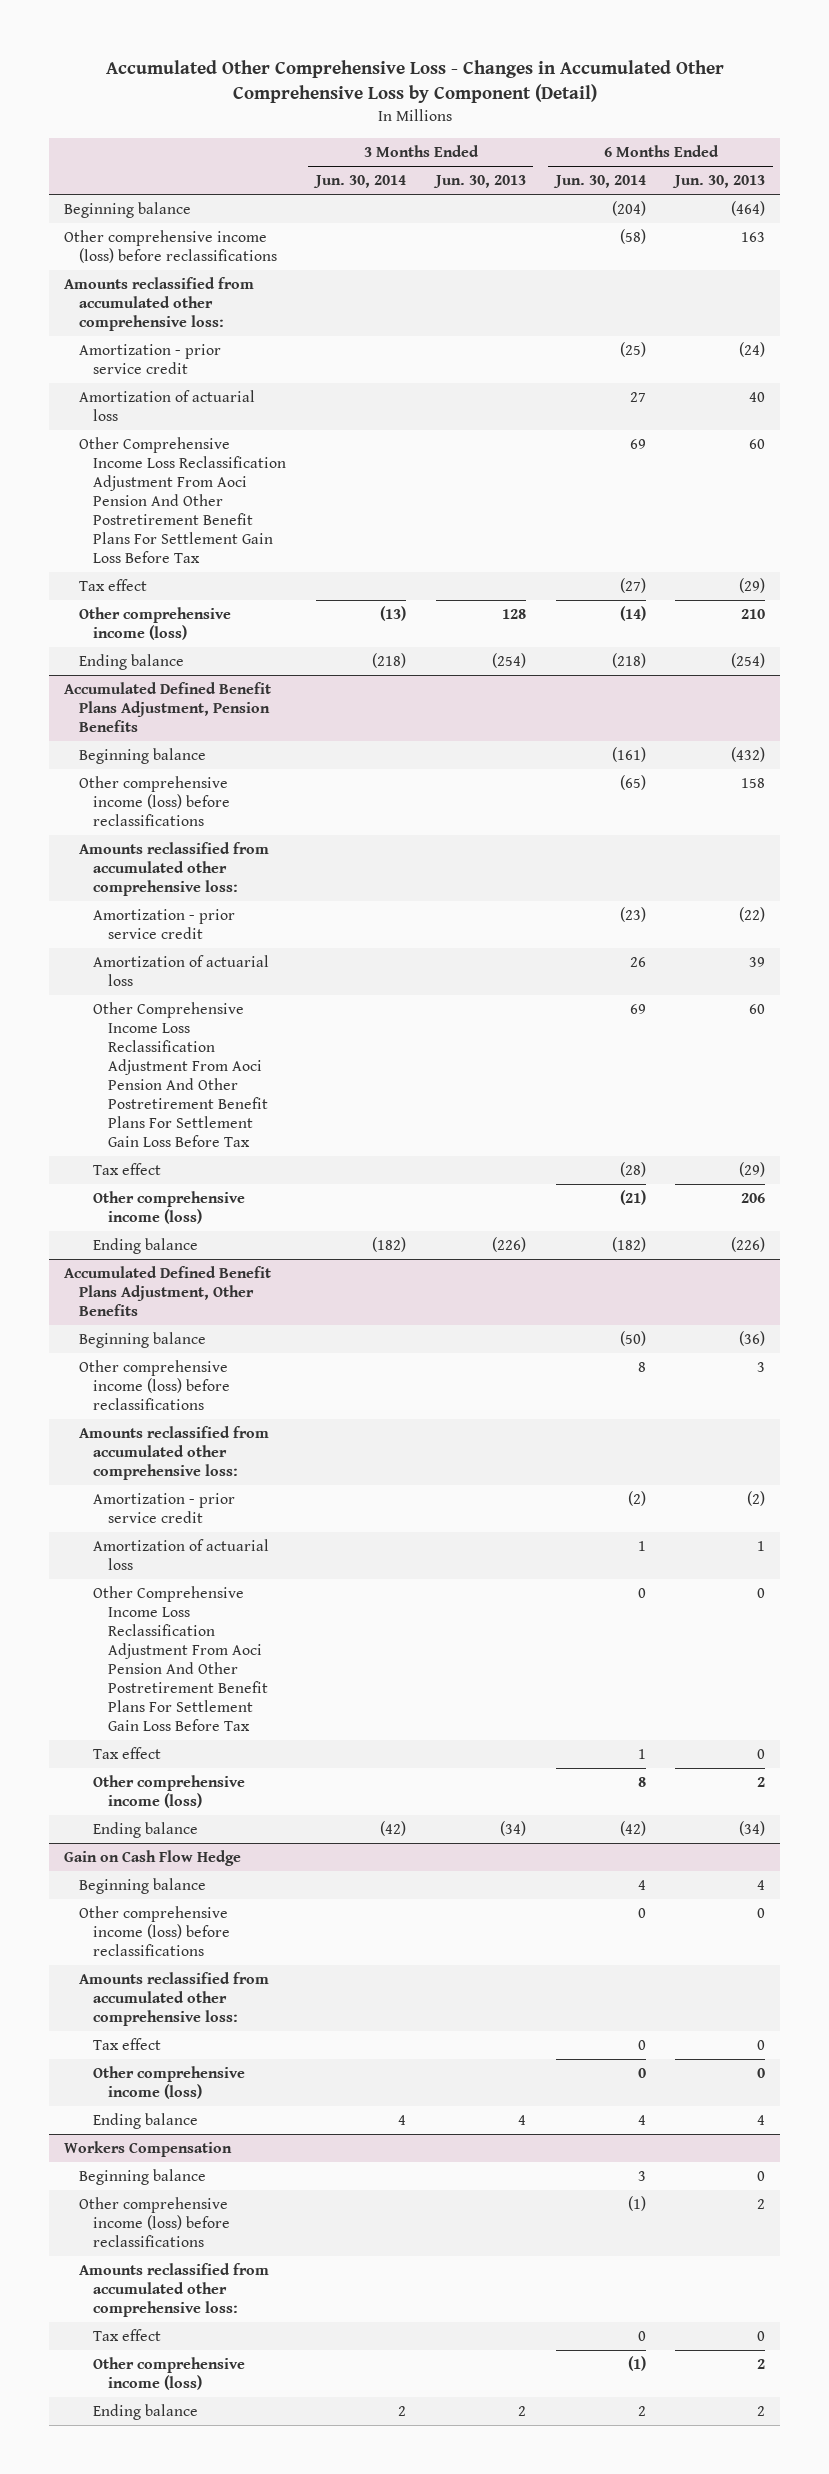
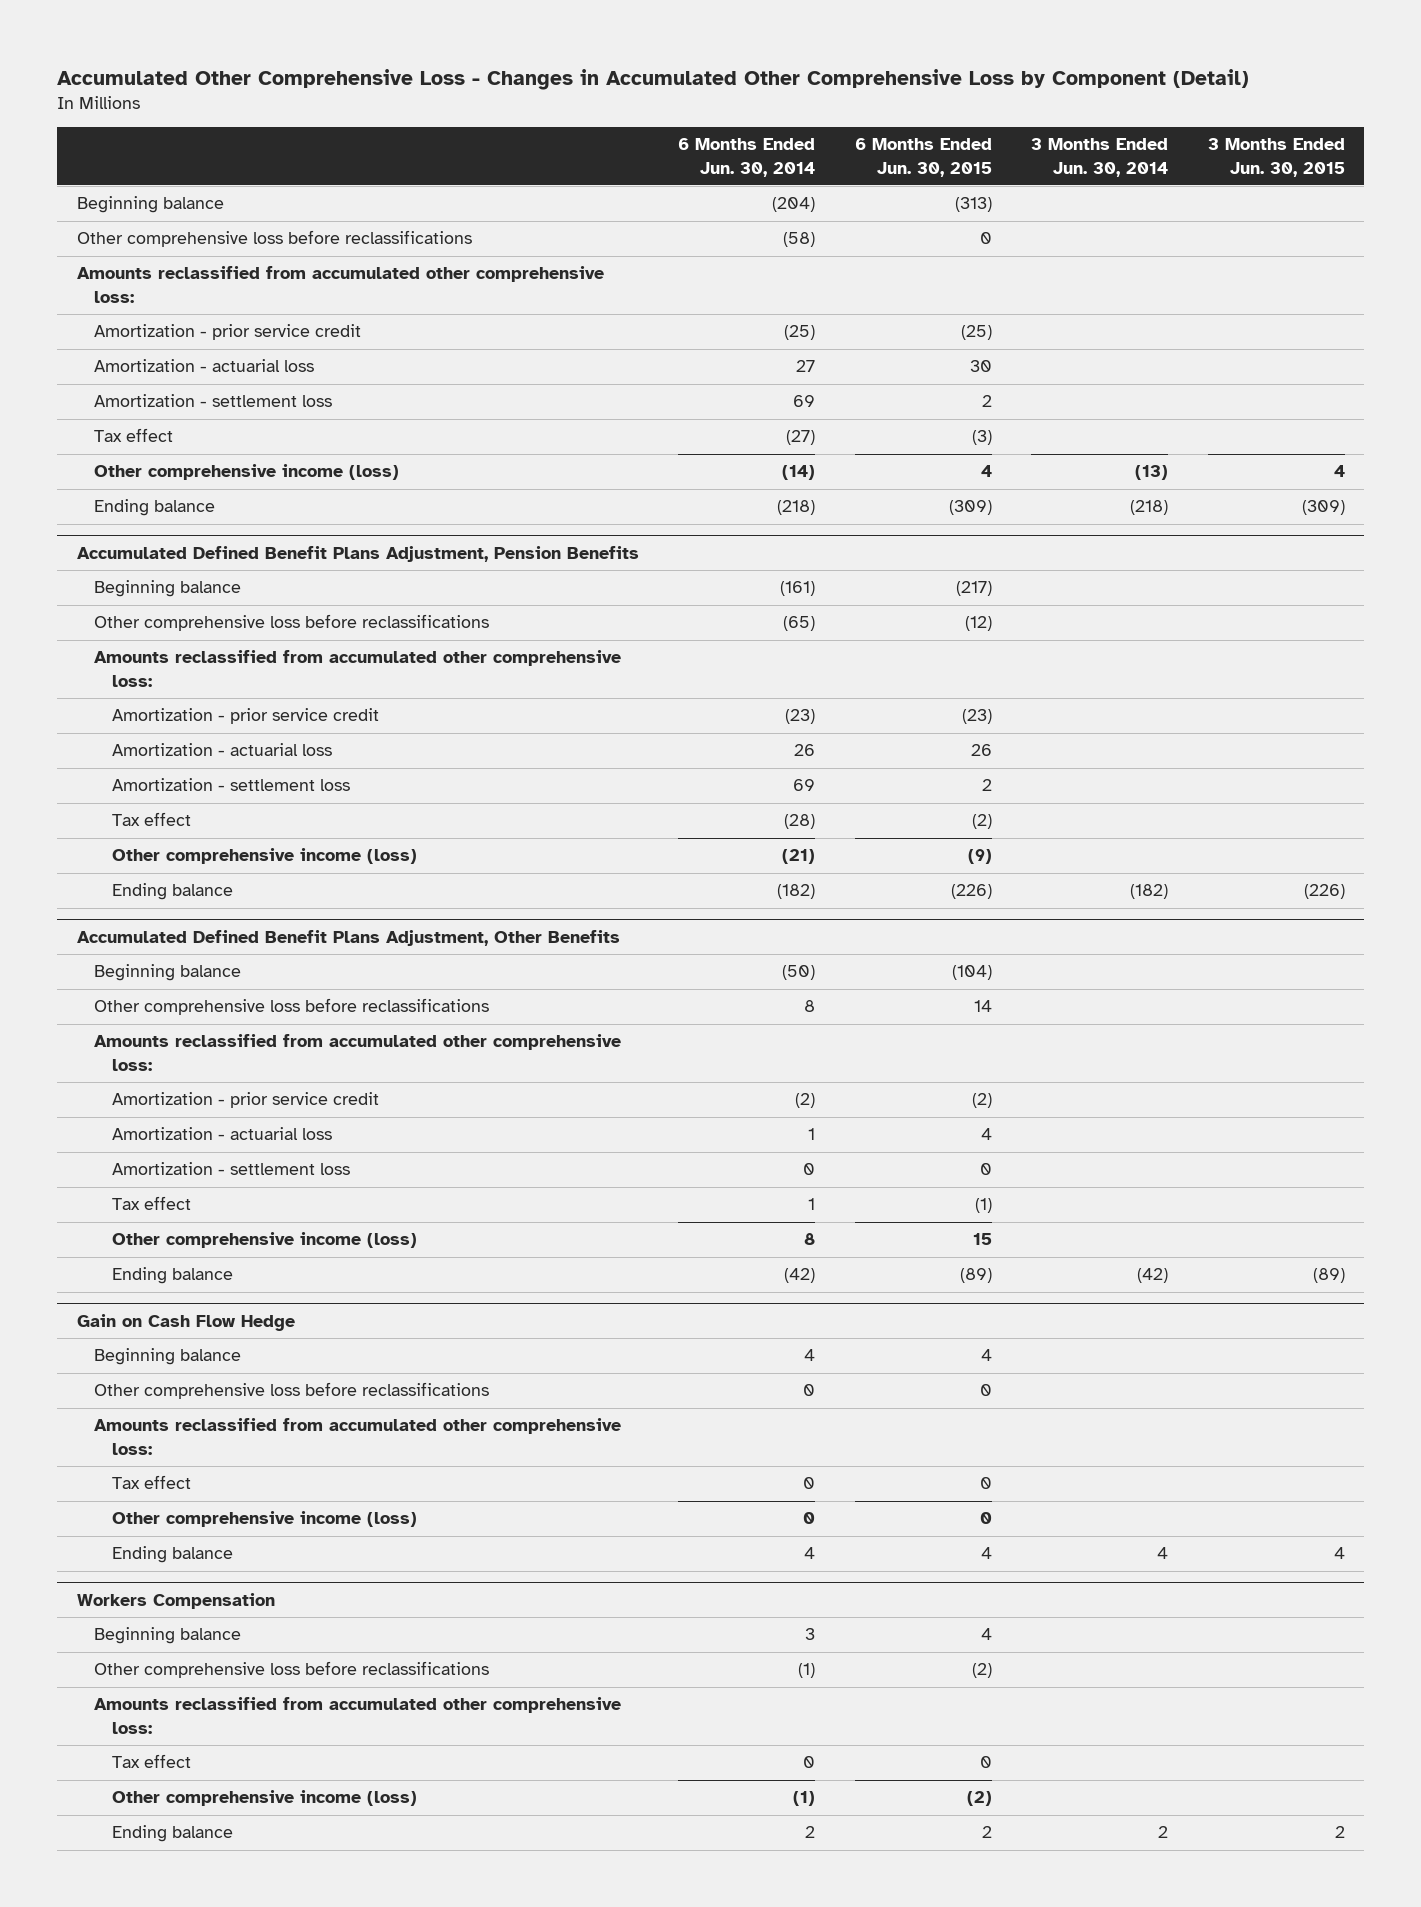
- | 3 Months Ended Jun. 30, 2014 | 3 Months Ended Jun. 30, 2013 | 6 Months Ended Jun. 30, 2014 | 6 Months Ended Jun. 30, 2013
+ | 6 Months Ended Jun. 30, 2014 | 6 Months Ended Jun. 30, 2015 | 3 Months Ended Jun. 30, 2014 | 3 Months Ended Jun. 30, 2015
- Other comprehensive income (loss) before reclassifications | | | (58) | 163
+ Other comprehensive loss before reclassifications | (58) | 0 | |
- Amortization of actuarial loss | | | 27 | 40
- Other Comprehensive Income Loss Reclassification Adjustment From Aoci Pension And Other Postretirement Benefit Plans For Settlement Gain Loss Before Tax | | | 69 | 60
+ Amortization - actuarial loss | 27 | 30 | |
+ Amortization - settlement loss | 69 | 2 | |
@ Accumulated Defined Benefit Plans Adjustment, Pension Benefits
- Other comprehensive income (loss) before reclassifications | | | (65) | 158
+ Other comprehensive loss before reclassifications | (65) | (12) | |
- Amortization of actuarial loss | | | 26 | 39
- Other Comprehensive Income Loss Reclassification Adjustment From Aoci Pension And Other Postretirement Benefit Plans For Settlement Gain Loss Before Tax | | | 69 | 60
+ Amortization - actuarial loss | 26 | 26 | |
+ Amortization - settlement loss | 69 | 2 | |
@ Accumulated Defined Benefit Plans Adjustment, Other Benefits
- Other comprehensive income (loss) before reclassifications | | | 8 | 3
+ Other comprehensive loss before reclassifications | 8 | 14 | |
- Amortization of actuarial loss | | | 1 | 1
- Other Comprehensive Income Loss Reclassification Adjustment From Aoci Pension And Other Postretirement Benefit Plans For Settlement Gain Loss Before Tax | | | 0 | 0
+ Amortization - actuarial loss | 1 | 4 | |
+ Amortization - settlement loss | 0 | 0 | |
@ Gain on Cash Flow Hedge
- Other comprehensive income (loss) before reclassifications | | | 0 | 0
+ Other comprehensive loss before reclassifications | 0 | 0 | |
@ Workers Compensation
- Other comprehensive income (loss) before reclassifications | | | (1) | 2
+ Other comprehensive loss before reclassifications | (1) | (2) | |

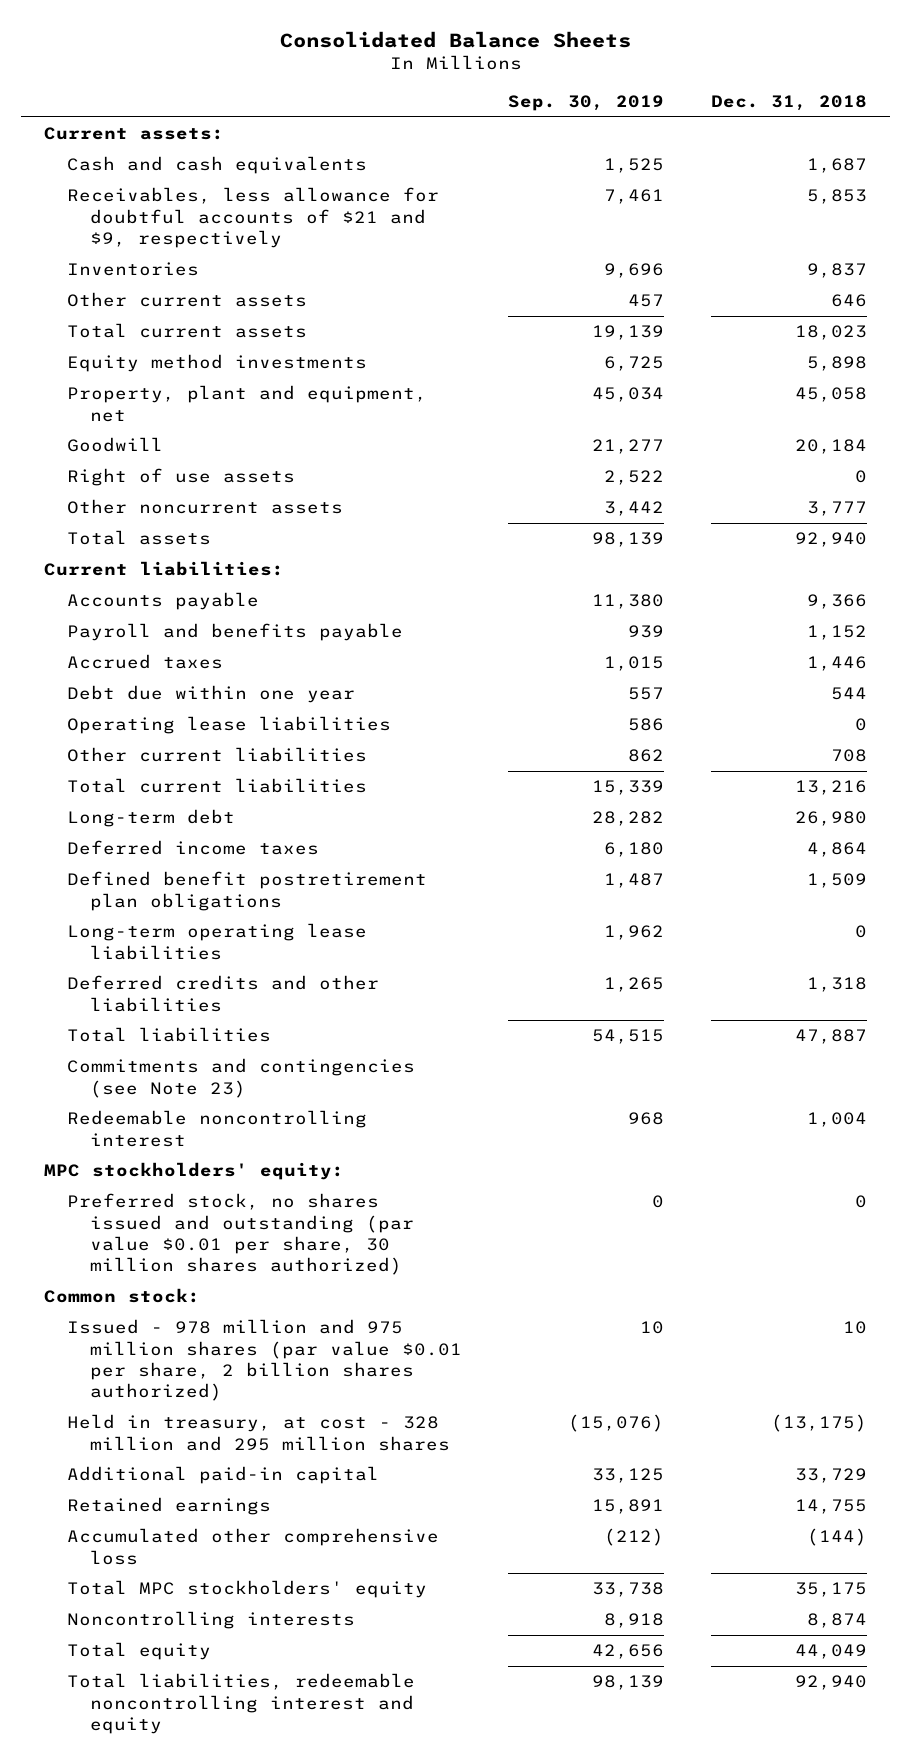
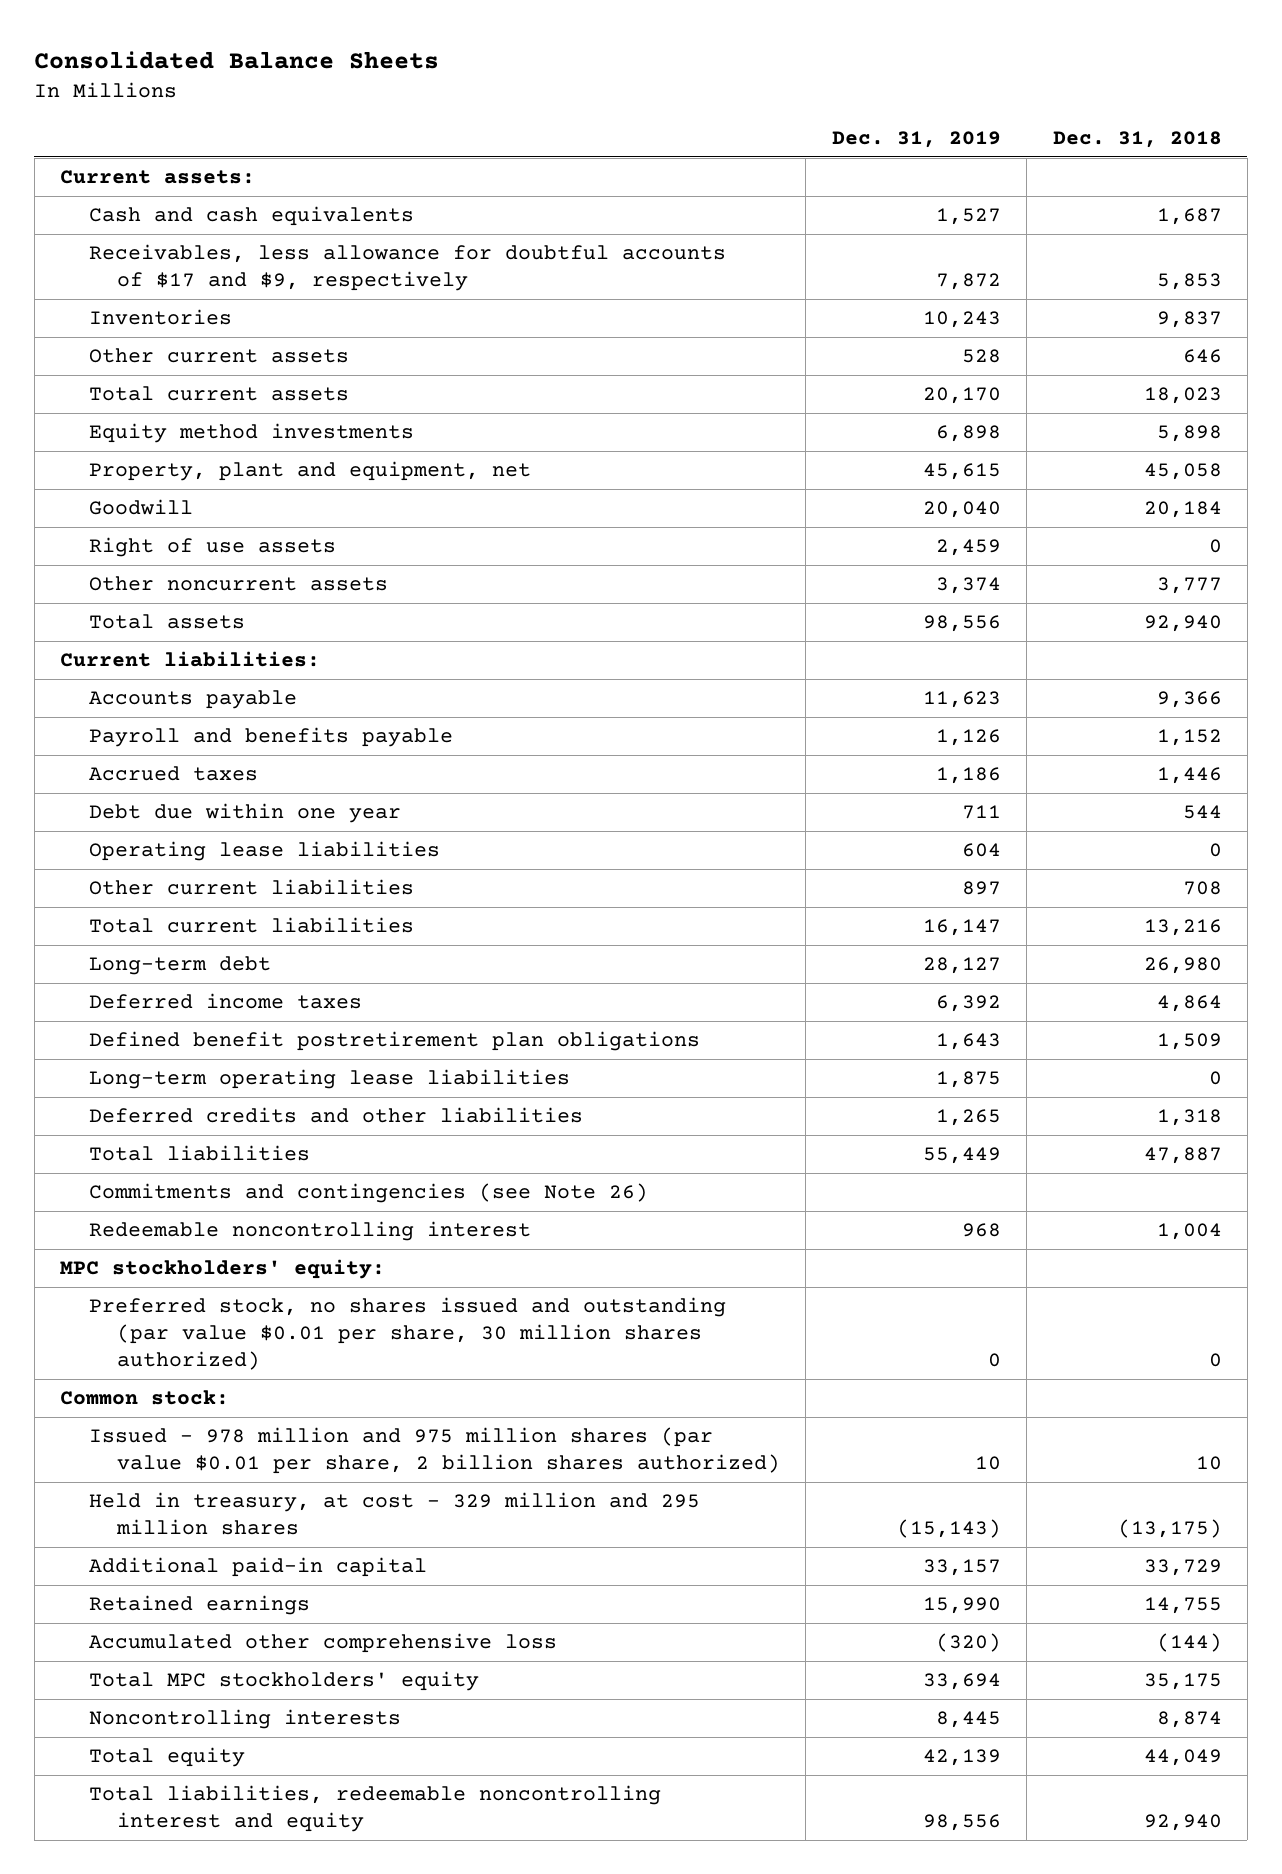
- | Sep. 30, 2019 | Dec. 31, 2018
+ | Dec. 31, 2019 | Dec. 31, 2018
- Receivables, less allowance for doubtful accounts of $21 and $9, respectively | 7,461 | 5,853
+ Receivables, less allowance for doubtful accounts of $17 and $9, respectively | 7,872 | 5,853
- Commitments and contingencies (see Note 23)
+ Commitments and contingencies (see Note 26)
- Held in treasury, at cost - 328 million and 295 million shares | (15,076) | (13,175)
+ Held in treasury, at cost - 329 million and 295 million shares | (15,143) | (13,175)

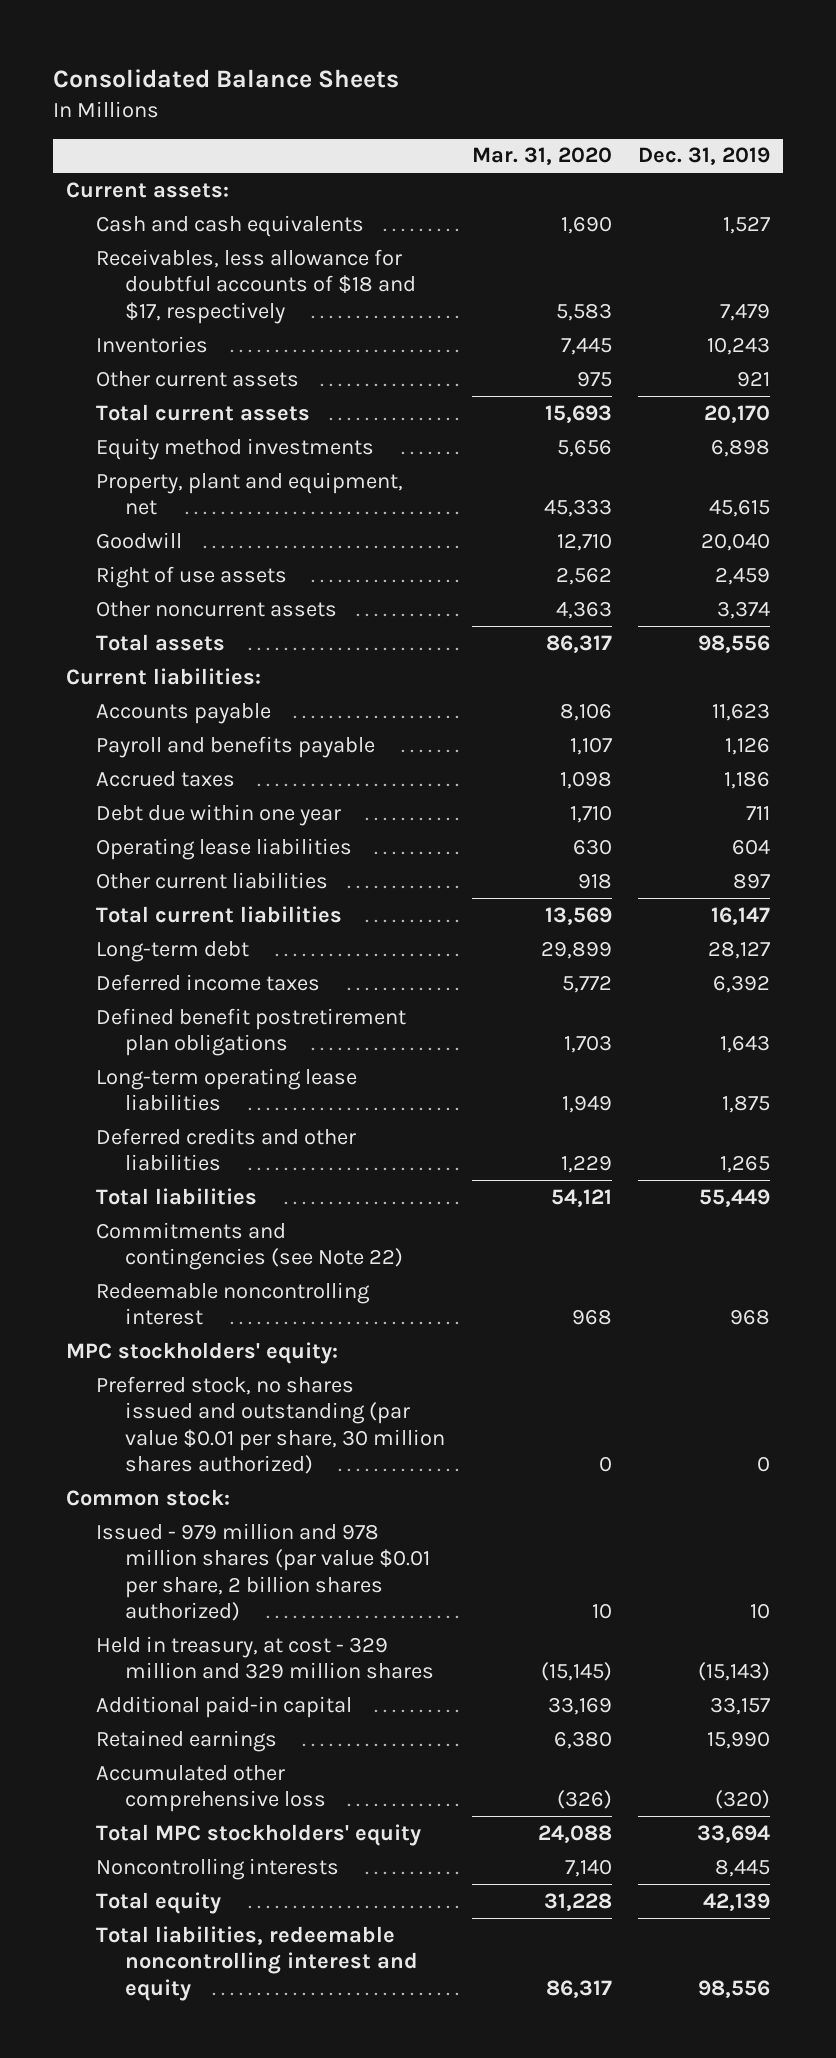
- | Dec. 31, 2019 | Dec. 31, 2018
+ | Mar. 31, 2020 | Dec. 31, 2019
- Receivables, less allowance for doubtful accounts of $17 and $9, respectively | 7,872 | 5,853
+ Receivables, less allowance for doubtful accounts of $18 and $17, respectively | 5,583 | 7,479
- Other current assets | 528 | 646
+ Other current assets | 975 | 921
- Commitments and contingencies (see Note 26)
+ Commitments and contingencies (see Note 22)
- Issued - 978 million and 975 million shares (par value $0.01 per share, 2 billion shares authorized) | 10 | 10
- Held in treasury, at cost - 329 million and 295 million shares | (15,143) | (13,175)
+ Issued - 979 million and 978 million shares (par value $0.01 per share, 2 billion shares authorized) | 10 | 10
+ Held in treasury, at cost - 329 million and 329 million shares | (15,145) | (15,143)

